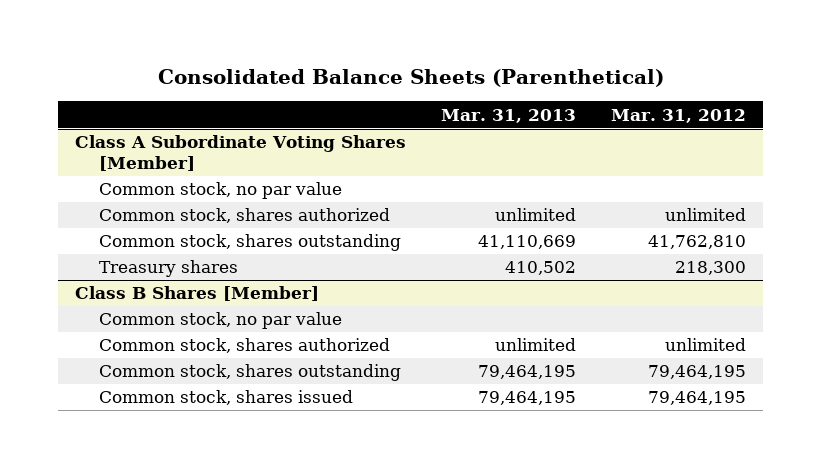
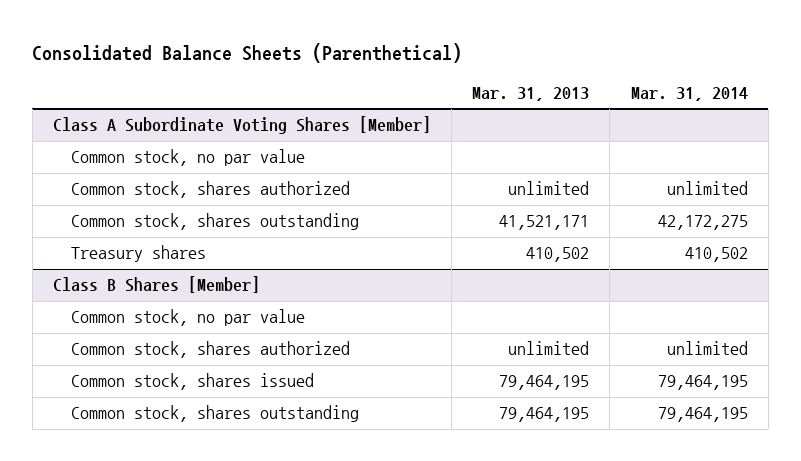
- | Mar. 31, 2013 | Mar. 31, 2012
+ | Mar. 31, 2013 | Mar. 31, 2014
@ Class A Subordinate Voting Shares [Member]
- Common stock, shares outstanding | 41,110,669 | 41,762,810
+ Common stock, shares outstanding | 41,521,171 | 42,172,275
@ Class B Shares [Member]
moved down: Common stock, shares outstanding | 79,464,195 | 79,464,195

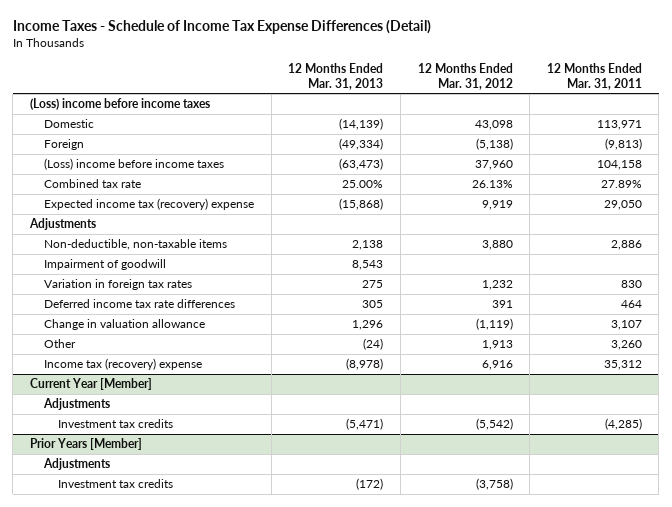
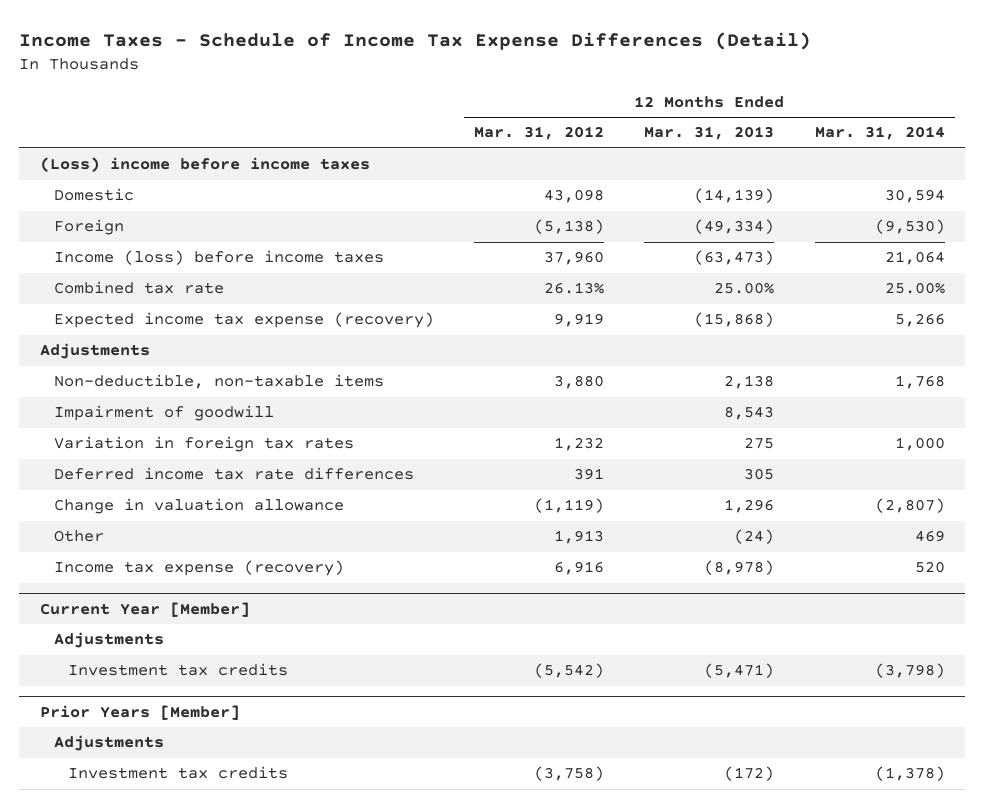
- | 12 Months Ended Mar. 31, 2013 | 12 Months Ended Mar. 31, 2012 | 12 Months Ended Mar. 31, 2011
+ | 12 Months Ended Mar. 31, 2012 | 12 Months Ended Mar. 31, 2013 | 12 Months Ended Mar. 31, 2014
- (Loss) income before income taxes | (63,473) | 37,960 | 104,158
+ Income (loss) before income taxes | 37,960 | (63,473) | 21,064
- Expected income tax (recovery) expense | (15,868) | 9,919 | 29,050
+ Expected income tax expense (recovery) | 9,919 | (15,868) | 5,266
- Income tax (recovery) expense | (8,978) | 6,916 | 35,312
+ Income tax expense (recovery) | 6,916 | (8,978) | 520

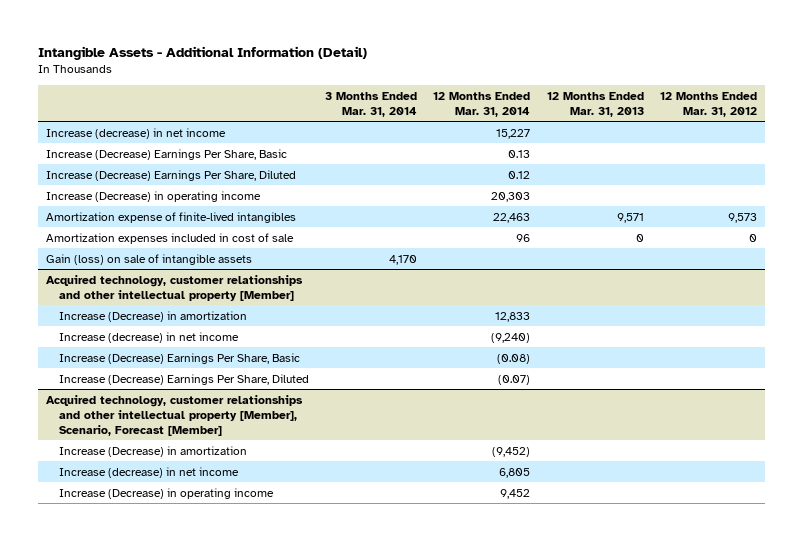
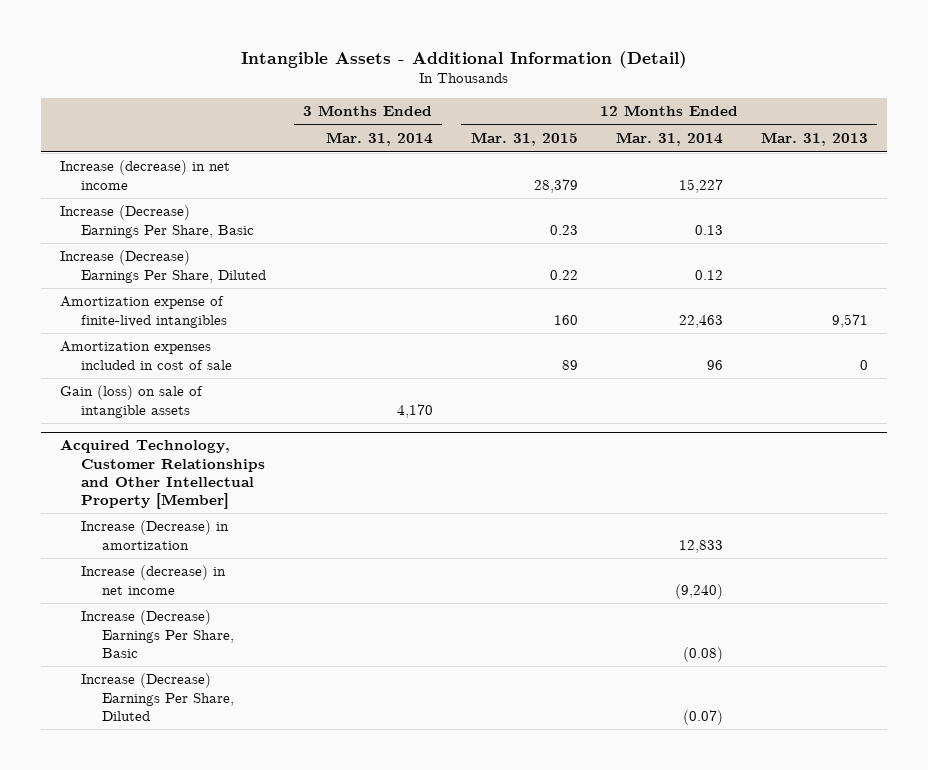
- | 3 Months Ended Mar. 31, 2014 | 12 Months Ended Mar. 31, 2014 | 12 Months Ended Mar. 31, 2013 | 12 Months Ended Mar. 31, 2012
+ | 3 Months Ended Mar. 31, 2014 | 12 Months Ended Mar. 31, 2015 | 12 Months Ended Mar. 31, 2014 | 12 Months Ended Mar. 31, 2013
- Increase (Decrease) in operating income | | 20,303 | |
- Acquired technology, customer relationships and other intellectual property [Member]
+ Acquired Technology, Customer Relationships and Other Intellectual Property [Member]
- Acquired technology, customer relationships and other intellectual property [Member], Scenario, Forecast [Member]
- Increase (Decrease) in amortization | | (9,452) | |
- Increase (decrease) in net income | | 6,805 | |
- Increase (Decrease) in operating income | | 9,452 | |

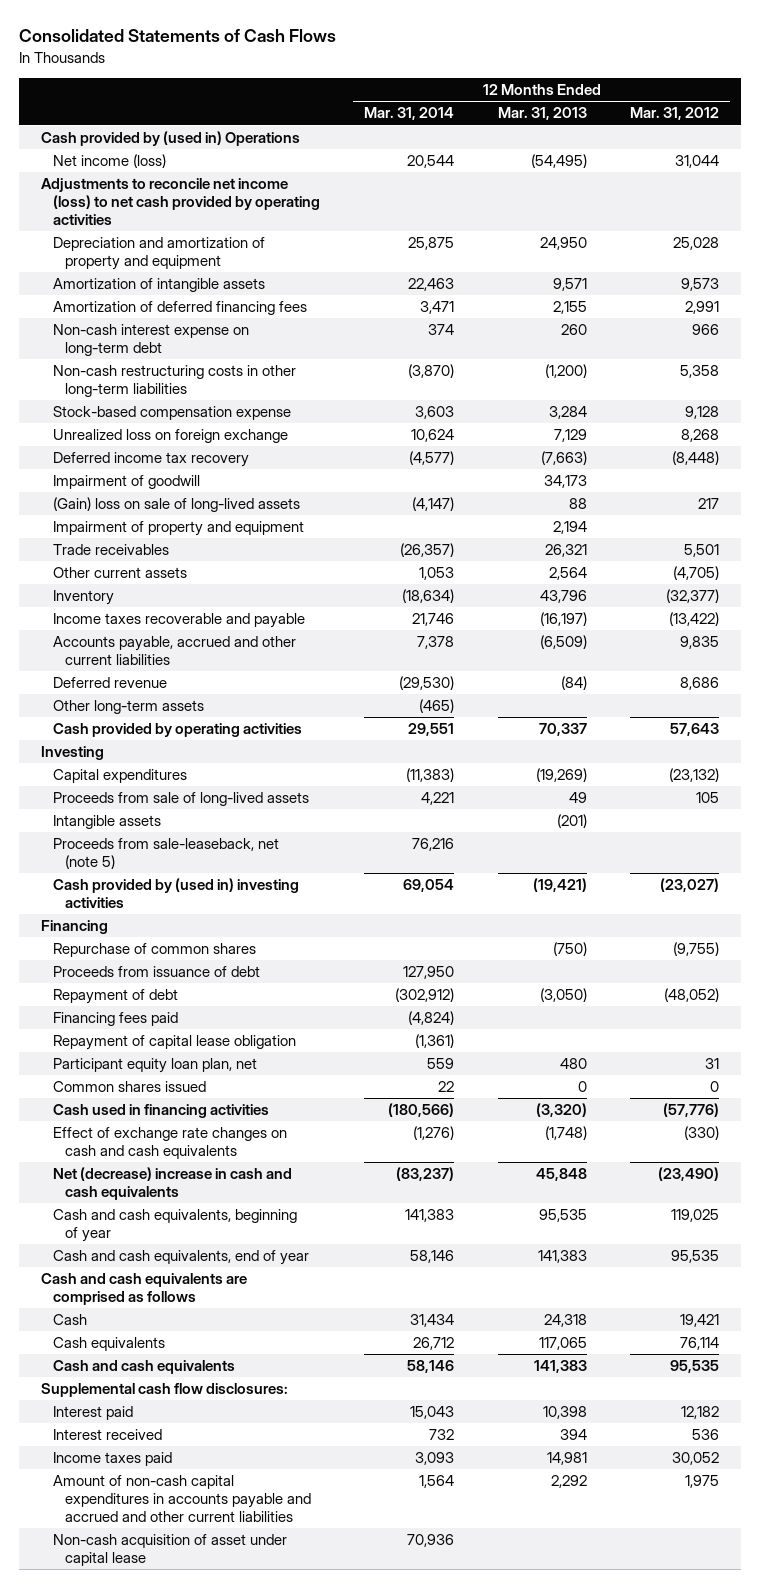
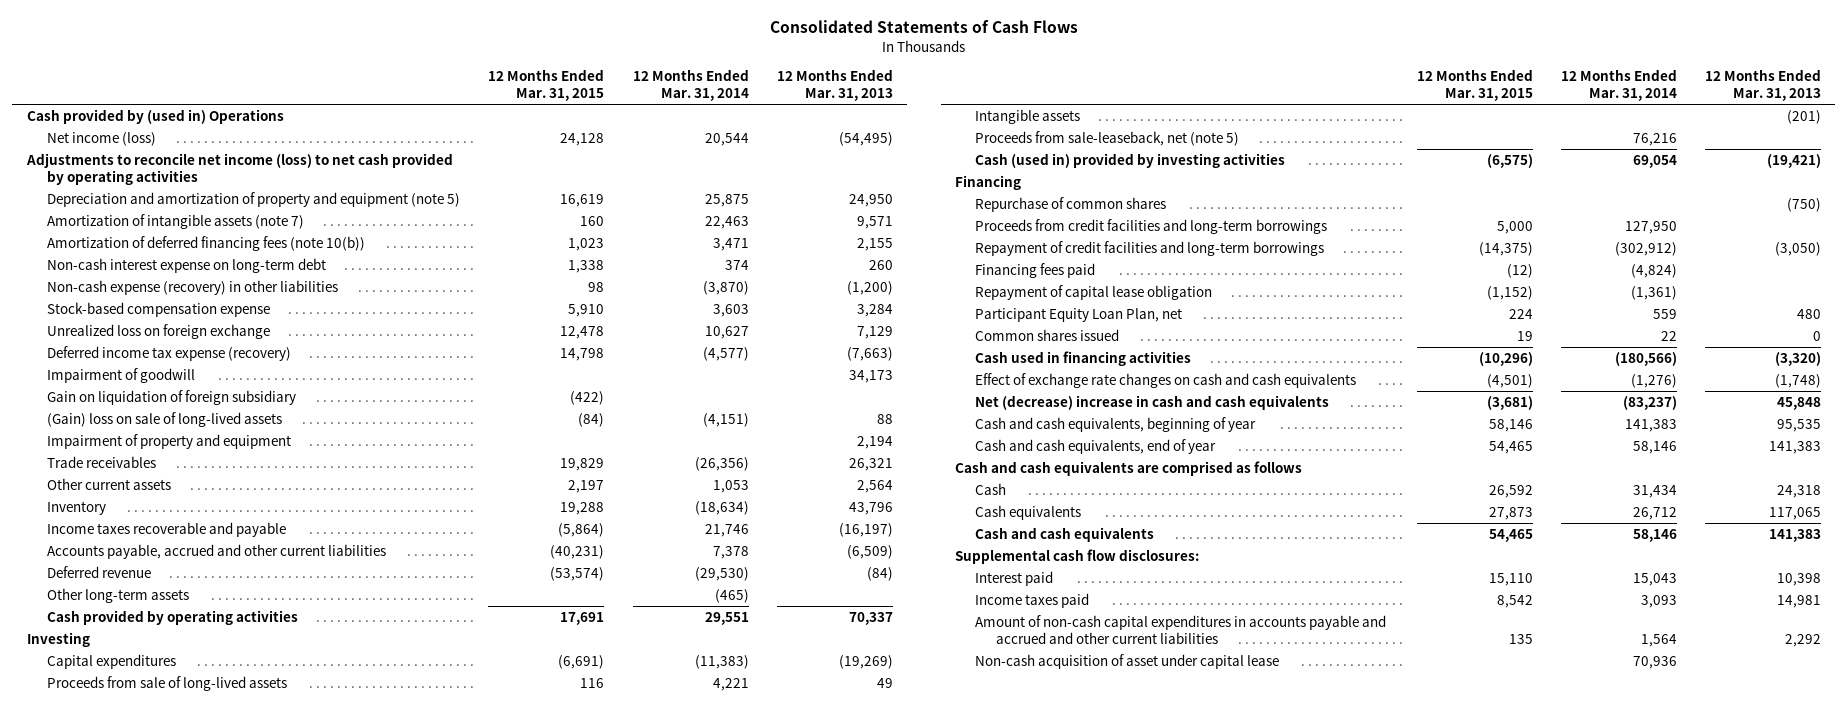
- | 12 Months Ended Mar. 31, 2014 | 12 Months Ended Mar. 31, 2013 | 12 Months Ended Mar. 31, 2012
+ | 12 Months Ended Mar. 31, 2015 | 12 Months Ended Mar. 31, 2014 | 12 Months Ended Mar. 31, 2013
- Depreciation and amortization of property and equipment | 25,875 | 24,950 | 25,028
- Amortization of intangible assets | 22,463 | 9,571 | 9,573
- Amortization of deferred financing fees | 3,471 | 2,155 | 2,991
+ Depreciation and amortization of property and equipment (note 5) | 16,619 | 25,875 | 24,950
+ Amortization of intangible assets (note 7) | 160 | 22,463 | 9,571
+ Amortization of deferred financing fees (note 10(b)) | 1,023 | 3,471 | 2,155
- Non-cash restructuring costs in other long-term liabilities | (3,870) | (1,200) | 5,358
+ Non-cash expense (recovery) in other liabilities | 98 | (3,870) | (1,200)
- Unrealized loss on foreign exchange | 10,624 | 7,129 | 8,268
- Deferred income tax recovery | (4,577) | (7,663) | (8,448)
+ Unrealized loss on foreign exchange | 12,478 | 10,627 | 7,129
+ Deferred income tax expense (recovery) | 14,798 | (4,577) | (7,663)
- (Gain) loss on sale of long-lived assets | (4,147) | 88 | 217
+ Gain on liquidation of foreign subsidiary | (422) | |
+ (Gain) loss on sale of long-lived assets | (84) | (4,151) | 88
- Trade receivables | (26,357) | 26,321 | 5,501
+ Trade receivables | 19,829 | (26,356) | 26,321
- Cash provided by (used in) investing activities | 69,054 | (19,421) | (23,027)
+ Cash (used in) provided by investing activities | (6,575) | 69,054 | (19,421)
- Proceeds from issuance of debt | 127,950 | |
- Repayment of debt | (302,912) | (3,050) | (48,052)
+ Proceeds from credit facilities and long-term borrowings | 5,000 | 127,950 |
+ Repayment of credit facilities and long-term borrowings | (14,375) | (302,912) | (3,050)
- Participant equity loan plan, net | 559 | 480 | 31
+ Participant Equity Loan Plan, net | 224 | 559 | 480
- Interest received | 732 | 394 | 536

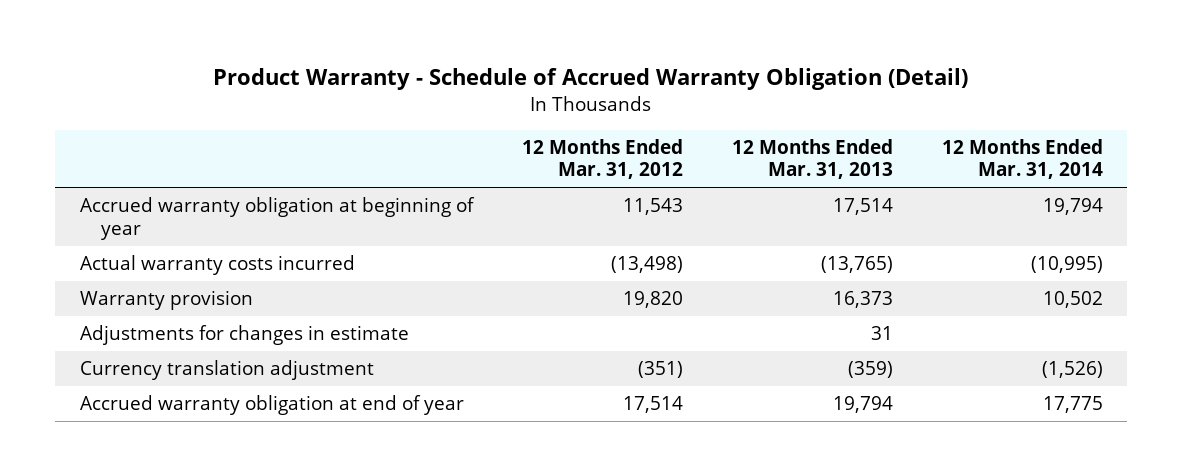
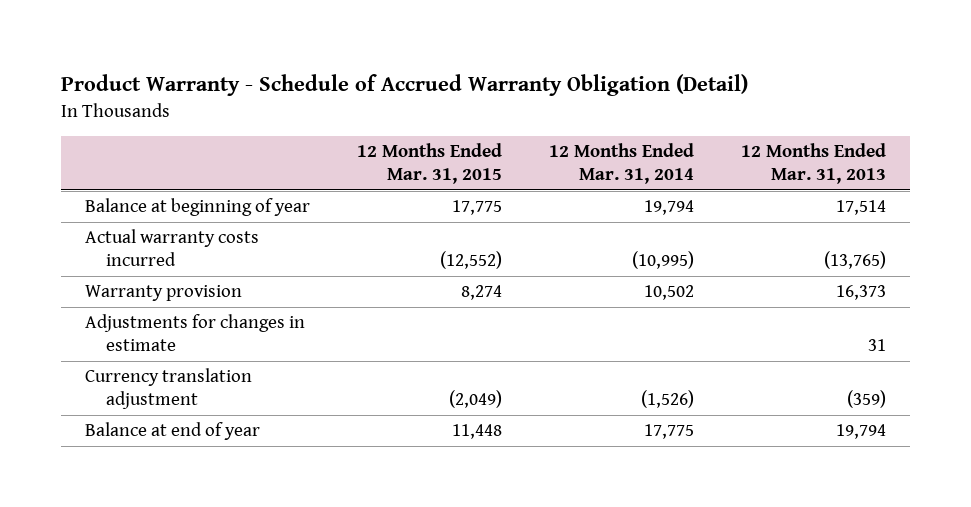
- | 12 Months Ended Mar. 31, 2012 | 12 Months Ended Mar. 31, 2013 | 12 Months Ended Mar. 31, 2014
+ | 12 Months Ended Mar. 31, 2015 | 12 Months Ended Mar. 31, 2014 | 12 Months Ended Mar. 31, 2013
- Accrued warranty obligation at beginning of year | 11,543 | 17,514 | 19,794
+ Balance at beginning of year | 17,775 | 19,794 | 17,514
- Accrued warranty obligation at end of year | 17,514 | 19,794 | 17,775
+ Balance at end of year | 11,448 | 17,775 | 19,794

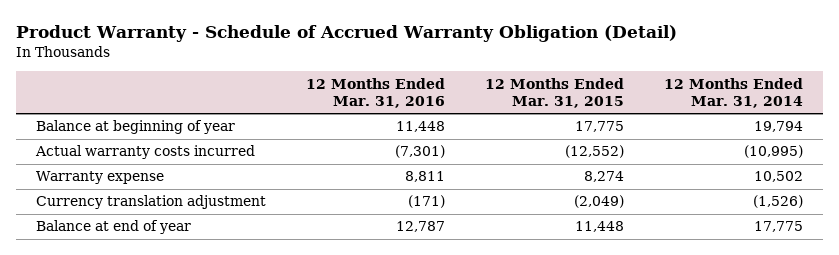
- | 12 Months Ended Mar. 31, 2015 | 12 Months Ended Mar. 31, 2014 | 12 Months Ended Mar. 31, 2013
+ | 12 Months Ended Mar. 31, 2016 | 12 Months Ended Mar. 31, 2015 | 12 Months Ended Mar. 31, 2014
- Warranty provision | 8,274 | 10,502 | 16,373
- Adjustments for changes in estimate | | | 31
+ Warranty expense | 8,811 | 8,274 | 10,502

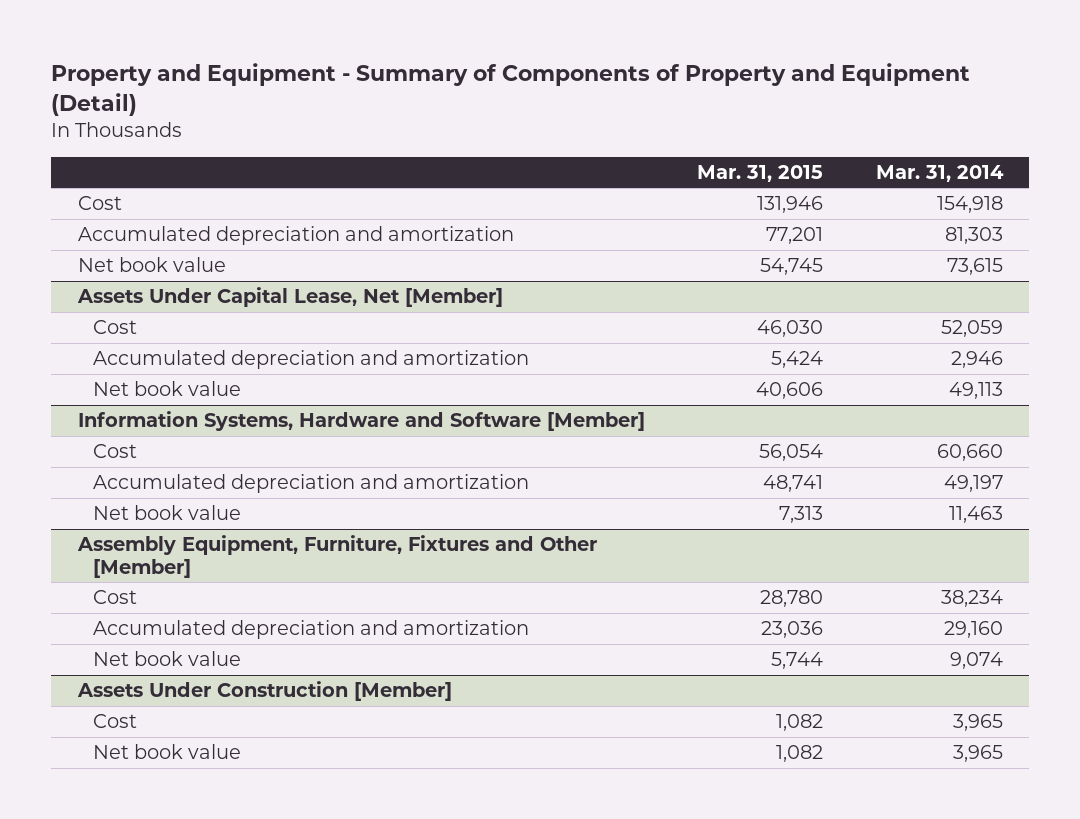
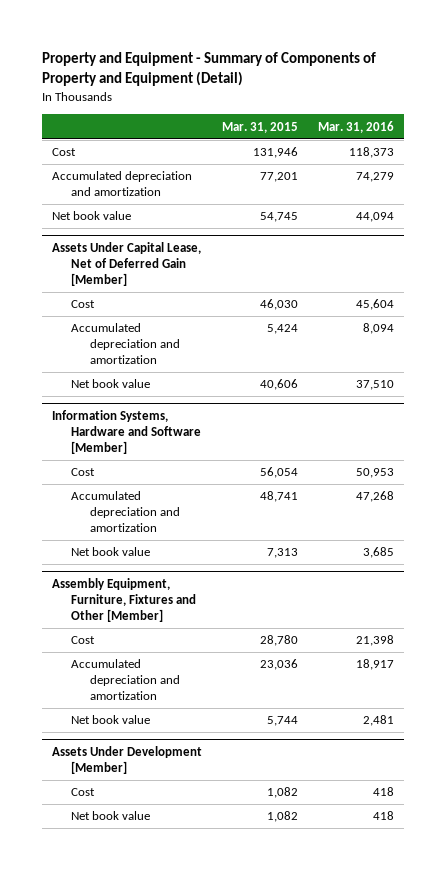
- | Mar. 31, 2015 | Mar. 31, 2014
+ | Mar. 31, 2015 | Mar. 31, 2016
- Assets Under Capital Lease, Net [Member]
+ Assets Under Capital Lease, Net of Deferred Gain [Member]
- Assets Under Construction [Member]
+ Assets Under Development [Member]

